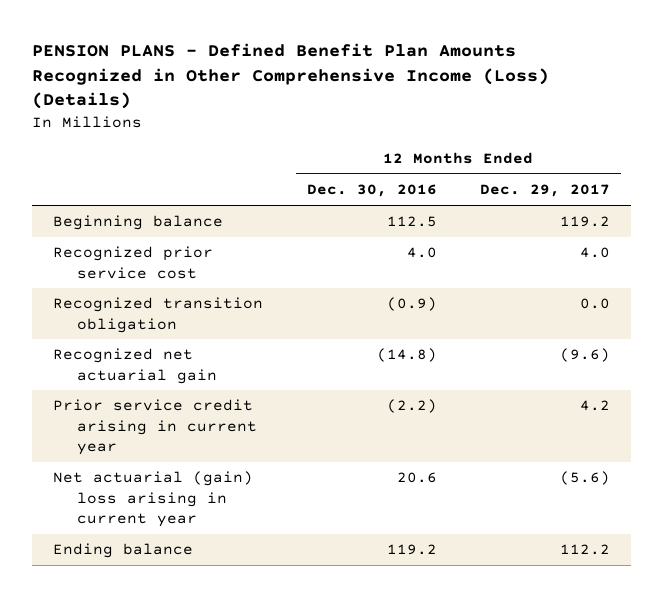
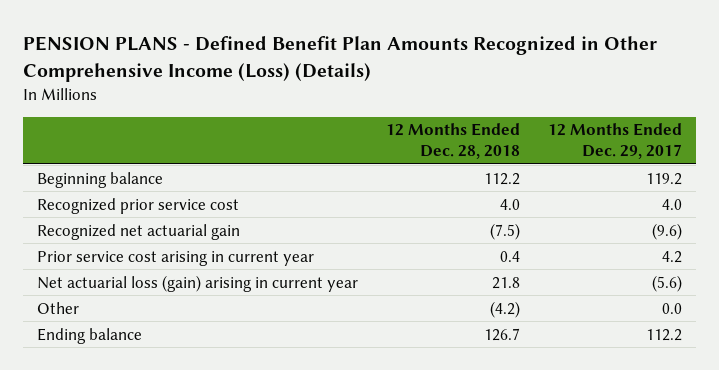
- | 12 Months Ended Dec. 30, 2016 | 12 Months Ended Dec. 29, 2017
+ | 12 Months Ended Dec. 28, 2018 | 12 Months Ended Dec. 29, 2017
- Recognized transition obligation | (0.9) | 0.0
- Prior service credit arising in current year | (2.2) | 4.2
- Net actuarial (gain) loss arising in current year | 20.6 | (5.6)
+ Prior service cost arising in current year | 0.4 | 4.2
+ Net actuarial loss (gain) arising in current year | 21.8 | (5.6)
+ Other | (4.2) | 0.0

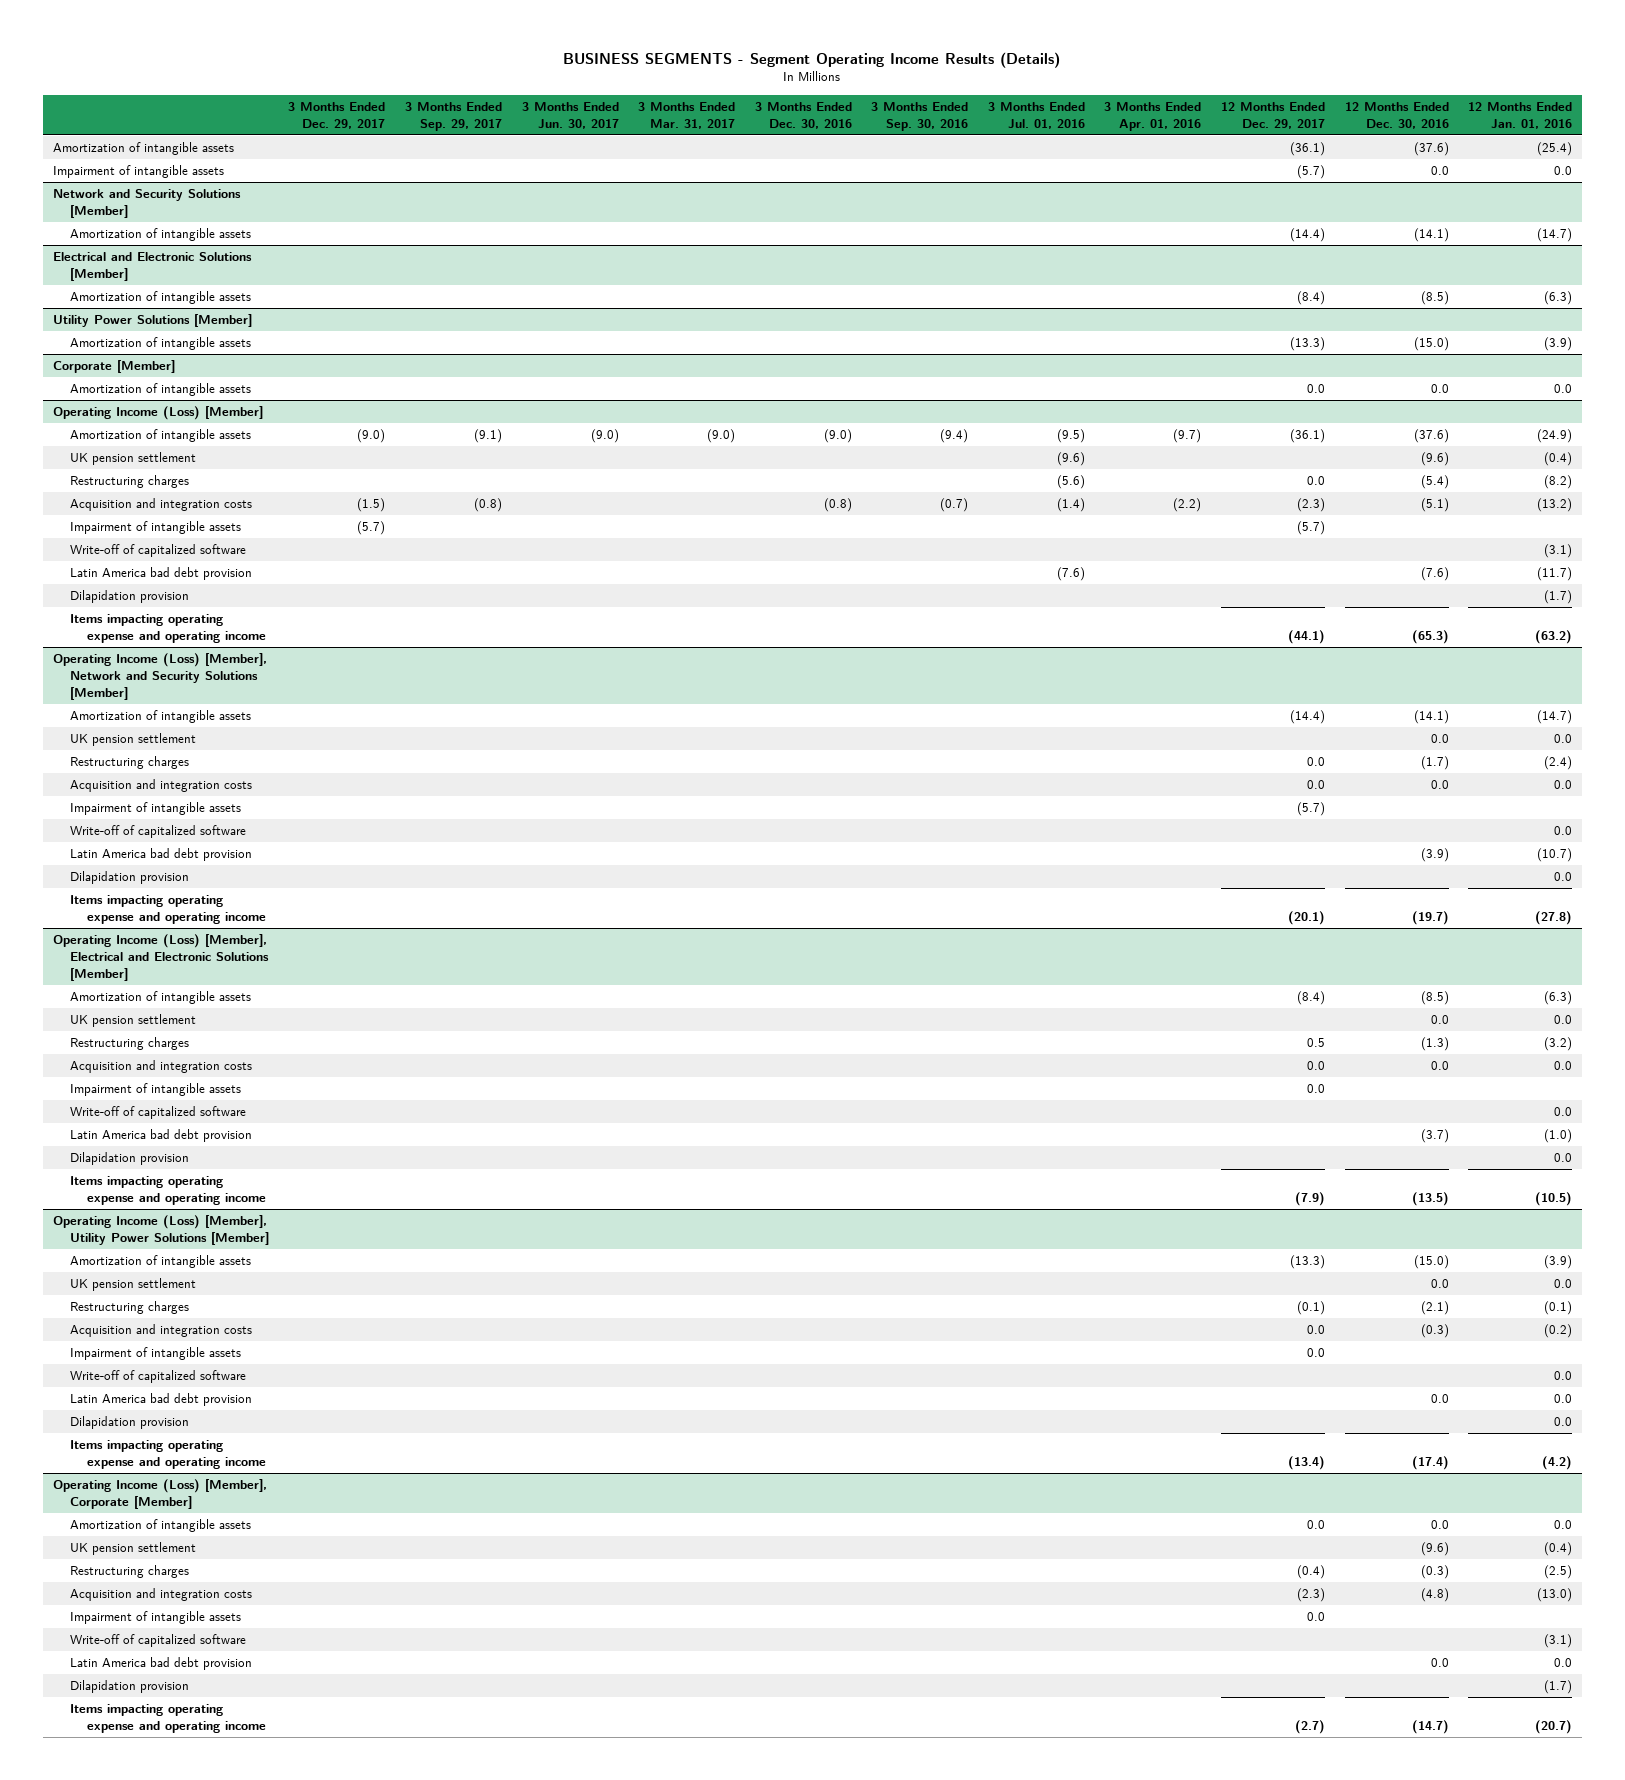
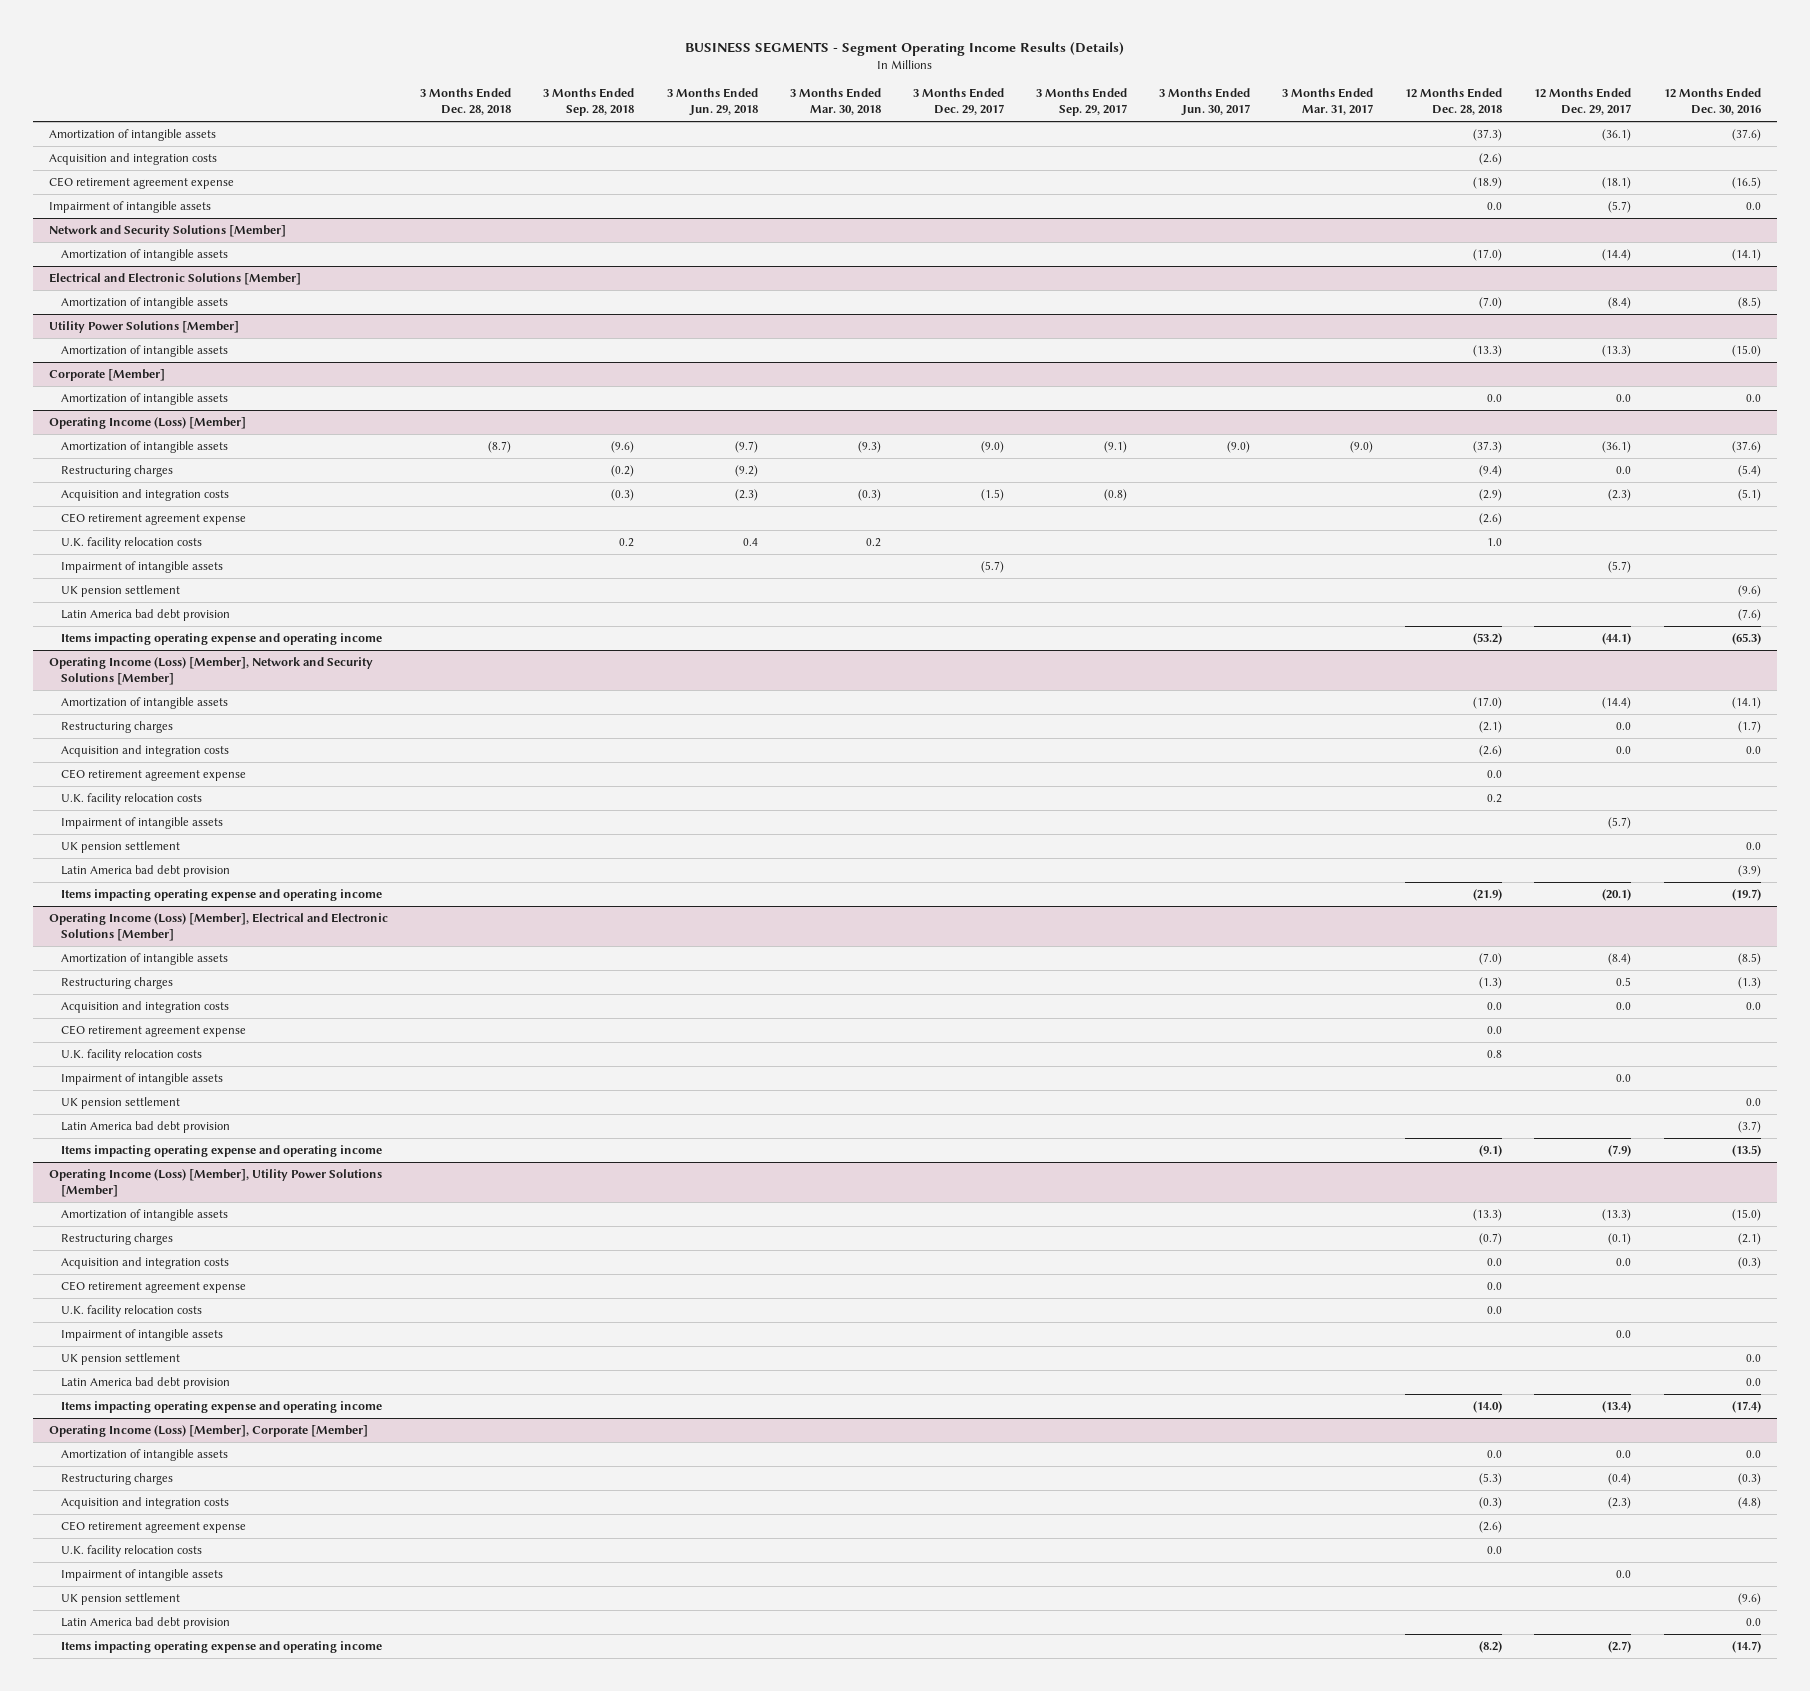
- | 3 Months Ended Dec. 29, 2017 | 3 Months Ended Sep. 29, 2017 | 3 Months Ended Jun. 30, 2017 | 3 Months Ended Mar. 31, 2017 | 3 Months Ended Dec. 30, 2016 | 3 Months Ended Sep. 30, 2016 | 3 Months Ended Jul. 01, 2016 | 3 Months Ended Apr. 01, 2016 | 12 Months Ended Dec. 29, 2017 | 12 Months Ended Dec. 30, 2016 | 12 Months Ended Jan. 01, 2016
+ | 3 Months Ended Dec. 28, 2018 | 3 Months Ended Sep. 28, 2018 | 3 Months Ended Jun. 29, 2018 | 3 Months Ended Mar. 30, 2018 | 3 Months Ended Dec. 29, 2017 | 3 Months Ended Sep. 29, 2017 | 3 Months Ended Jun. 30, 2017 | 3 Months Ended Mar. 31, 2017 | 12 Months Ended Dec. 28, 2018 | 12 Months Ended Dec. 29, 2017 | 12 Months Ended Dec. 30, 2016
+ Acquisition and integration costs | | | | | | | | | (2.6) | |
+ CEO retirement agreement expense | | | | | | | | | (18.9) | (18.1) | (16.5)
@ Operating Income (Loss) [Member]
+ CEO retirement agreement expense | | | | | | | | | (2.6) | |
+ U.K. facility relocation costs | | 0.2 | 0.4 | 0.2 | | | | | 1.0 | |
- Write-off of capitalized software | | | | | | | | | | | (3.1)
moved down: UK pension settlement | | | | | | | | | | | (9.6)
- Dilapidation provision | | | | | | | | | | | (1.7)
@ Operating Income (Loss) [Member], Network and Security Solutions [Member]
+ CEO retirement agreement expense | | | | | | | | | 0.0 | |
+ U.K. facility relocation costs | | | | | | | | | 0.2 | |
- Write-off of capitalized software | | | | | | | | | | | 0.0
moved down: UK pension settlement | | | | | | | | | | | 0.0
- Dilapidation provision | | | | | | | | | | | 0.0
@ Operating Income (Loss) [Member], Electrical and Electronic Solutions [Member]
+ CEO retirement agreement expense | | | | | | | | | 0.0 | |
+ U.K. facility relocation costs | | | | | | | | | 0.8 | |
- Write-off of capitalized software | | | | | | | | | | | 0.0
moved down: UK pension settlement | | | | | | | | | | | 0.0
- Dilapidation provision | | | | | | | | | | | 0.0
@ Operating Income (Loss) [Member], Utility Power Solutions [Member]
+ CEO retirement agreement expense | | | | | | | | | 0.0 | |
+ U.K. facility relocation costs | | | | | | | | | 0.0 | |
- Write-off of capitalized software | | | | | | | | | | | 0.0
moved down: UK pension settlement | | | | | | | | | | | 0.0
- Dilapidation provision | | | | | | | | | | | 0.0
@ Operating Income (Loss) [Member], Corporate [Member]
+ CEO retirement agreement expense | | | | | | | | | (2.6) | |
+ U.K. facility relocation costs | | | | | | | | | 0.0 | |
- Write-off of capitalized software | | | | | | | | | | | (3.1)
moved down: UK pension settlement | | | | | | | | | | | (9.6)
- Dilapidation provision | | | | | | | | | | | (1.7)

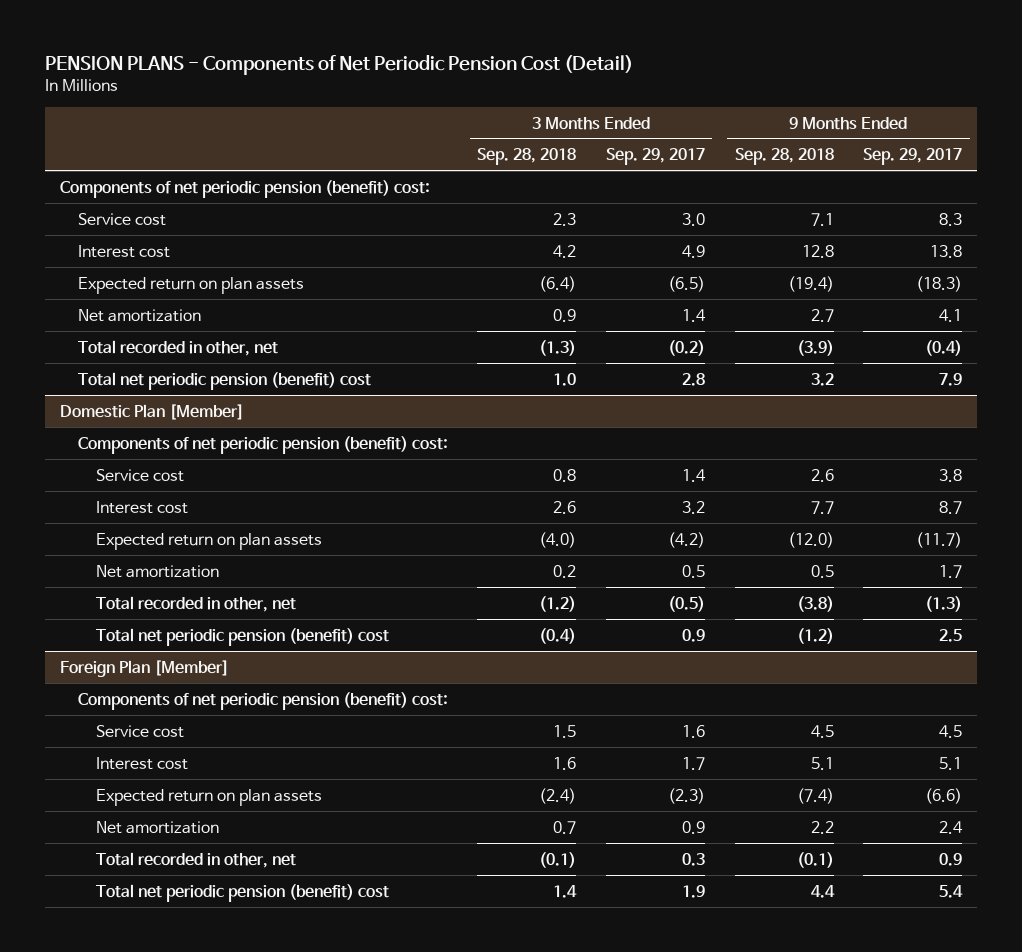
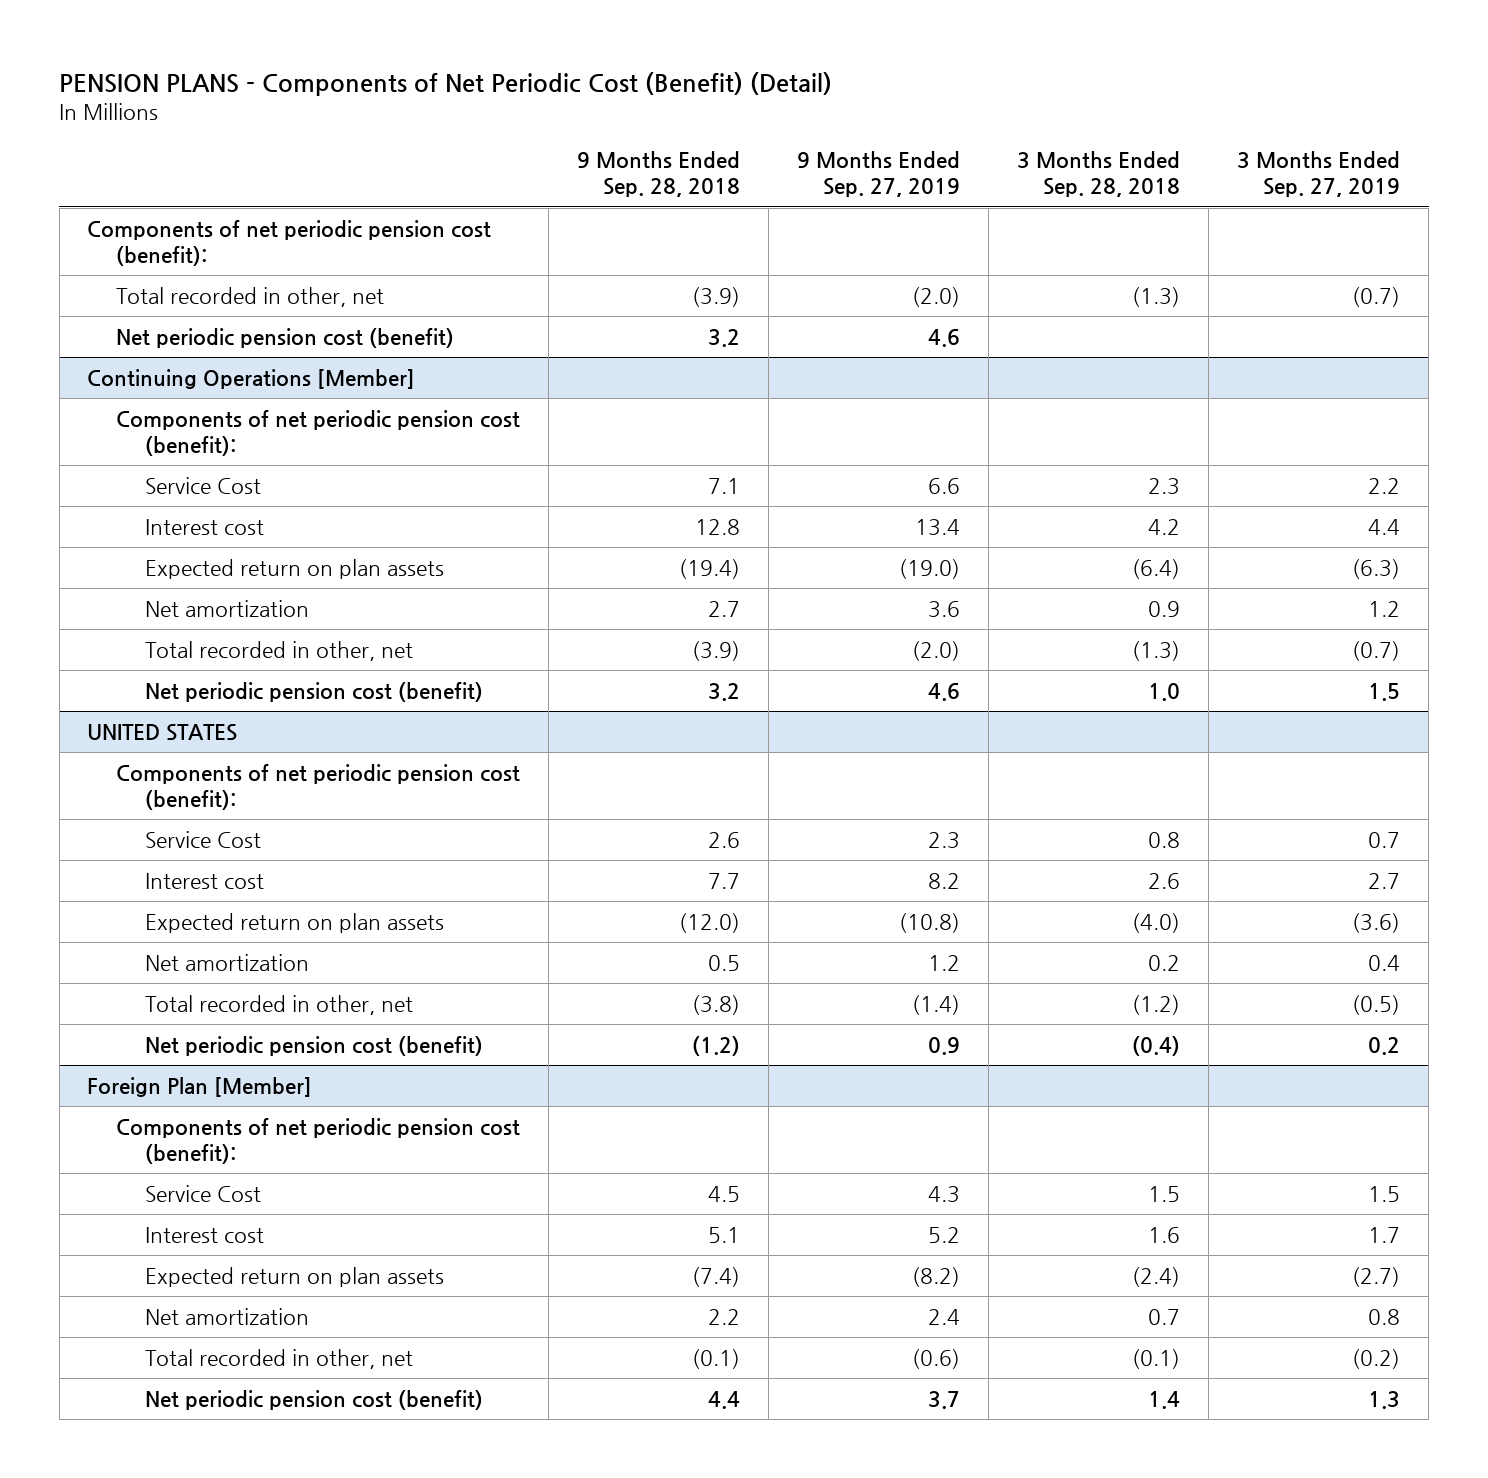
- PENSION PLANS - Components of Net Periodic Pension Cost (Detail)
+ PENSION PLANS - Components of Net Periodic Cost (Benefit) (Detail)
- | 3 Months Ended Sep. 28, 2018 | 3 Months Ended Sep. 29, 2017 | 9 Months Ended Sep. 28, 2018 | 9 Months Ended Sep. 29, 2017
+ | 9 Months Ended Sep. 28, 2018 | 9 Months Ended Sep. 27, 2019 | 3 Months Ended Sep. 28, 2018 | 3 Months Ended Sep. 27, 2019
- Components of net periodic pension (benefit) cost:
- Service cost | 2.3 | 3.0 | 7.1 | 8.3
+ Components of net periodic pension cost (benefit):
+ Total recorded in other, net | (3.9) | (2.0) | (1.3) | (0.7)
+ Net periodic pension cost (benefit) | 3.2 | 4.6 | |
+ Continuing Operations [Member]
+ Components of net periodic pension cost (benefit):
+ Service Cost | 7.1 | 6.6 | 2.3 | 2.2
- Total net periodic pension (benefit) cost | 1.0 | 2.8 | 3.2 | 7.9
- Domestic Plan [Member]
- Components of net periodic pension (benefit) cost:
- Service cost | 0.8 | 1.4 | 2.6 | 3.8
+ Net periodic pension cost (benefit) | 3.2 | 4.6 | 1.0 | 1.5
+ UNITED STATES
+ Components of net periodic pension cost (benefit):
+ Service Cost | 2.6 | 2.3 | 0.8 | 0.7
- Total net periodic pension (benefit) cost | (0.4) | 0.9 | (1.2) | 2.5
+ Net periodic pension cost (benefit) | (1.2) | 0.9 | (0.4) | 0.2
@ Foreign Plan [Member]
- Components of net periodic pension (benefit) cost:
- Service cost | 1.5 | 1.6 | 4.5 | 4.5
+ Components of net periodic pension cost (benefit):
+ Service Cost | 4.5 | 4.3 | 1.5 | 1.5
- Total net periodic pension (benefit) cost | 1.4 | 1.9 | 4.4 | 5.4
+ Net periodic pension cost (benefit) | 4.4 | 3.7 | 1.4 | 1.3

